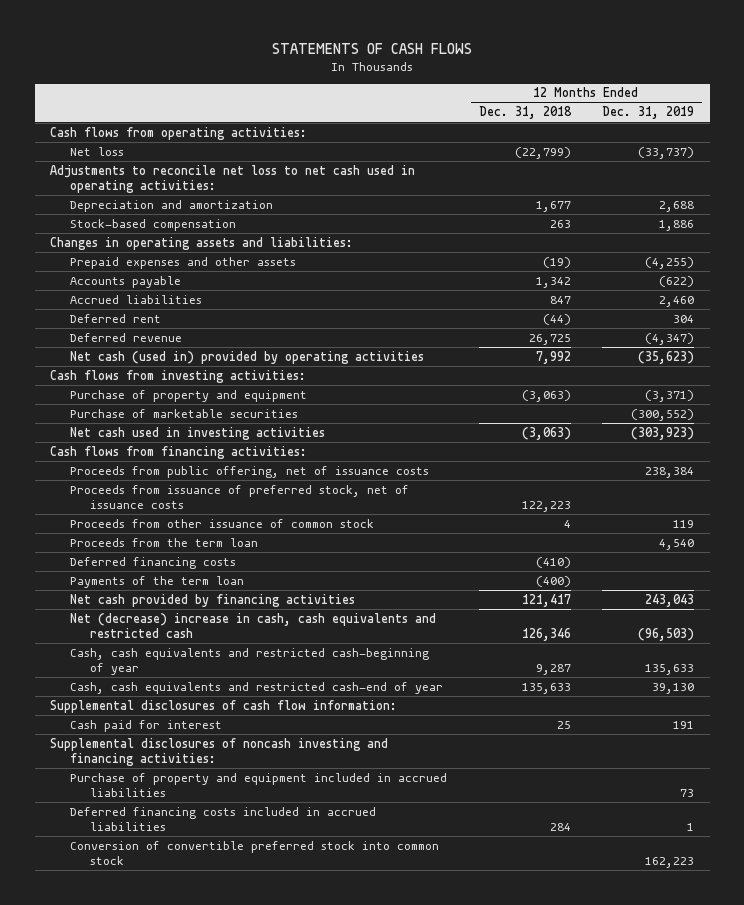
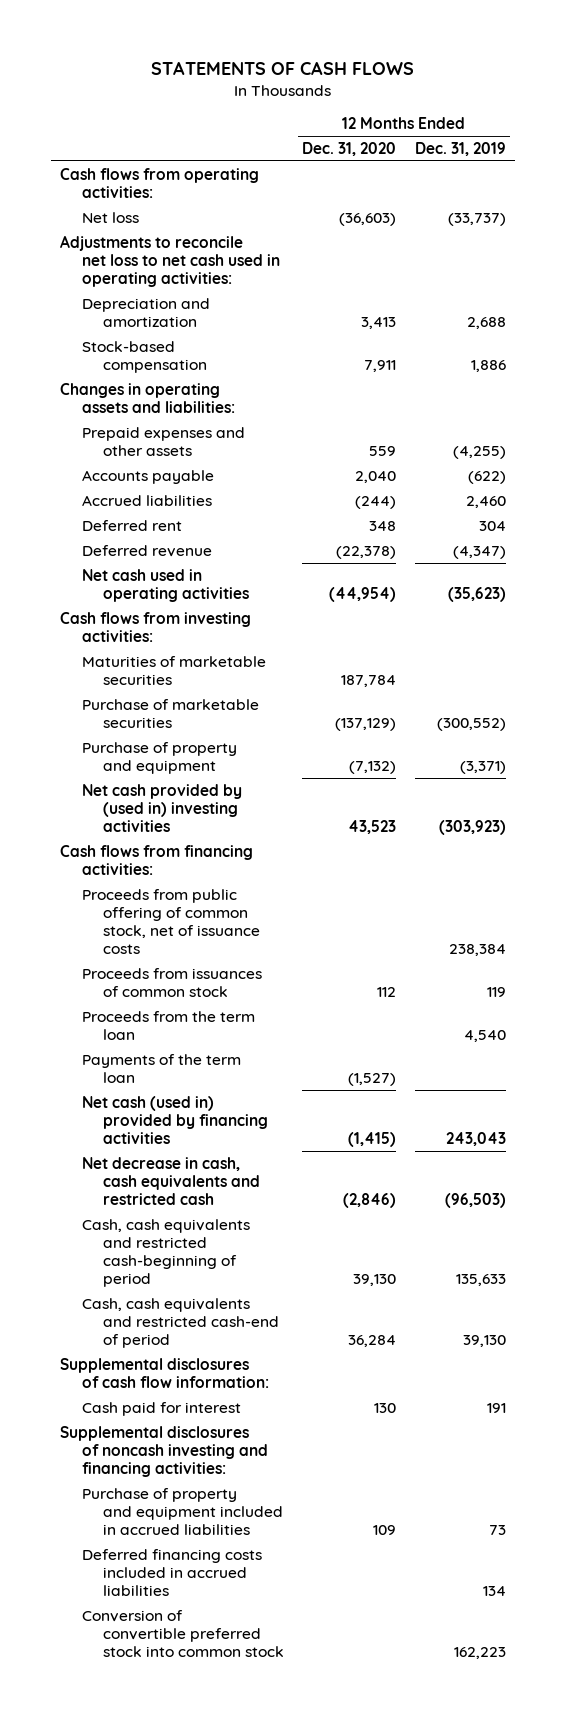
- | 12 Months Ended Dec. 31, 2018 | 12 Months Ended Dec. 31, 2019
+ | 12 Months Ended Dec. 31, 2020 | 12 Months Ended Dec. 31, 2019
- Net cash (used in) provided by operating activities | 7,992 | (35,623)
+ Net cash used in operating activities | (44,954) | (35,623)
+ Maturities of marketable securities | 187,784 |
- Net cash used in investing activities | (3,063) | (303,923)
moved down: Purchase of property and equipment | (7,132) | (3,371)
+ Net cash provided by (used in) investing activities | 43,523 | (303,923)
- Proceeds from public offering, net of issuance costs | | 238,384
- Proceeds from issuance of preferred stock, net of issuance costs | 122,223 |
- Proceeds from other issuance of common stock | 4 | 119
+ Proceeds from public offering of common stock, net of issuance costs | | 238,384
+ Proceeds from issuances of common stock | 112 | 119
- Deferred financing costs | (410) |
- Net cash provided by financing activities | 121,417 | 243,043
- Net (decrease) increase in cash, cash equivalents and restricted cash | 126,346 | (96,503)
- Cash, cash equivalents and restricted cash-beginning of year | 9,287 | 135,633
- Cash, cash equivalents and restricted cash-end of year | 135,633 | 39,130
+ Net cash (used in) provided by financing activities | (1,415) | 243,043
+ Net decrease in cash, cash equivalents and restricted cash | (2,846) | (96,503)
+ Cash, cash equivalents and restricted cash-beginning of period | 39,130 | 135,633
+ Cash, cash equivalents and restricted cash-end of period | 36,284 | 39,130
- Deferred financing costs included in accrued liabilities | 284 | 1
+ Deferred financing costs included in accrued liabilities | | 134

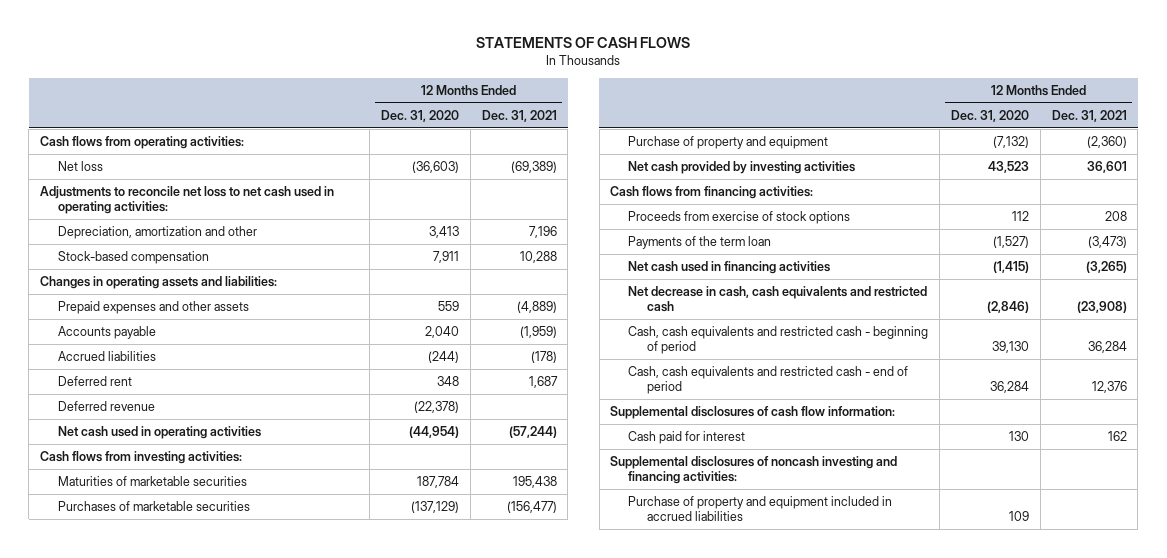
- | 12 Months Ended Dec. 31, 2020 | 12 Months Ended Dec. 31, 2019
+ | 12 Months Ended Dec. 31, 2020 | 12 Months Ended Dec. 31, 2021
- Depreciation and amortization | 3,413 | 2,688
+ Depreciation, amortization and other | 3,413 | 7,196
- Purchase of marketable securities | (137,129) | (300,552)
+ Purchases of marketable securities | (137,129) | (156,477)
- Net cash provided by (used in) investing activities | 43,523 | (303,923)
+ Net cash provided by investing activities | 43,523 | 36,601
- Proceeds from public offering of common stock, net of issuance costs | | 238,384
- Proceeds from issuances of common stock | 112 | 119
- Proceeds from the term loan | | 4,540
+ Proceeds from exercise of stock options | 112 | 208
- Net cash (used in) provided by financing activities | (1,415) | 243,043
+ Net cash used in financing activities | (1,415) | (3,265)
- Cash, cash equivalents and restricted cash-beginning of period | 39,130 | 135,633
- Cash, cash equivalents and restricted cash-end of period | 36,284 | 39,130
+ Cash, cash equivalents and restricted cash - beginning of period | 39,130 | 36,284
+ Cash, cash equivalents and restricted cash - end of period | 36,284 | 12,376
- Deferred financing costs included in accrued liabilities | | 134
- Conversion of convertible preferred stock into common stock | | 162,223

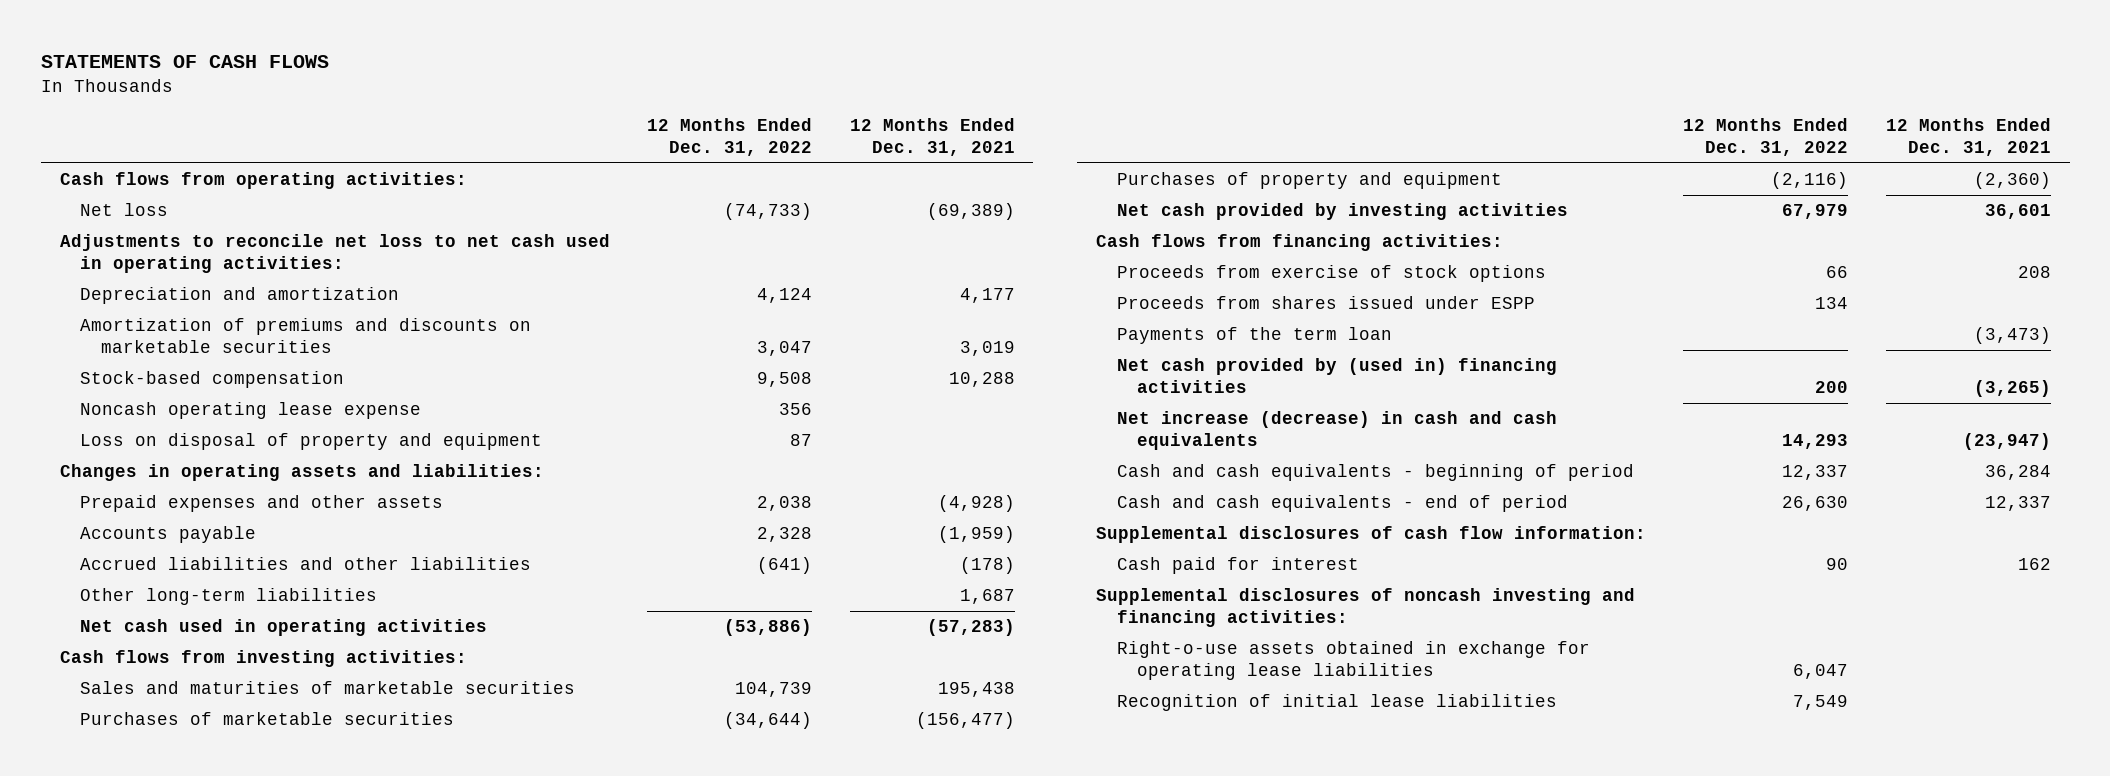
- | 12 Months Ended Dec. 31, 2020 | 12 Months Ended Dec. 31, 2021
+ | 12 Months Ended Dec. 31, 2022 | 12 Months Ended Dec. 31, 2021
- Depreciation, amortization and other | 3,413 | 7,196
+ Depreciation and amortization | 4,124 | 4,177
+ Amortization of premiums and discounts on marketable securities | 3,047 | 3,019
+ Noncash operating lease expense | 356 |
+ Loss on disposal of property and equipment | 87 |
- Prepaid expenses and other assets | 559 | (4,889)
+ Prepaid expenses and other assets | 2,038 | (4,928)
- Accrued liabilities | (244) | (178)
- Deferred rent | 348 | 1,687
- Deferred revenue | (22,378) |
- Net cash used in operating activities | (44,954) | (57,244)
+ Accrued liabilities and other liabilities | (641) | (178)
+ Other long-term liabilities | | 1,687
+ Net cash used in operating activities | (53,886) | (57,283)
- Maturities of marketable securities | 187,784 | 195,438
+ Sales and maturities of marketable securities | 104,739 | 195,438
- Purchase of property and equipment | (7,132) | (2,360)
+ Purchases of property and equipment | (2,116) | (2,360)
+ Proceeds from shares issued under ESPP | 134 |
- Net cash used in financing activities | (1,415) | (3,265)
- Net decrease in cash, cash equivalents and restricted cash | (2,846) | (23,908)
- Cash, cash equivalents and restricted cash - beginning of period | 39,130 | 36,284
- Cash, cash equivalents and restricted cash - end of period | 36,284 | 12,376
+ Net cash provided by (used in) financing activities | 200 | (3,265)
+ Net increase (decrease) in cash and cash equivalents | 14,293 | (23,947)
+ Cash and cash equivalents - beginning of period | 12,337 | 36,284
+ Cash and cash equivalents - end of period | 26,630 | 12,337
- Purchase of property and equipment included in accrued liabilities | 109 |
+ Right-o-use assets obtained in exchange for operating lease liabilities | 6,047 |
+ Recognition of initial lease liabilities | 7,549 |

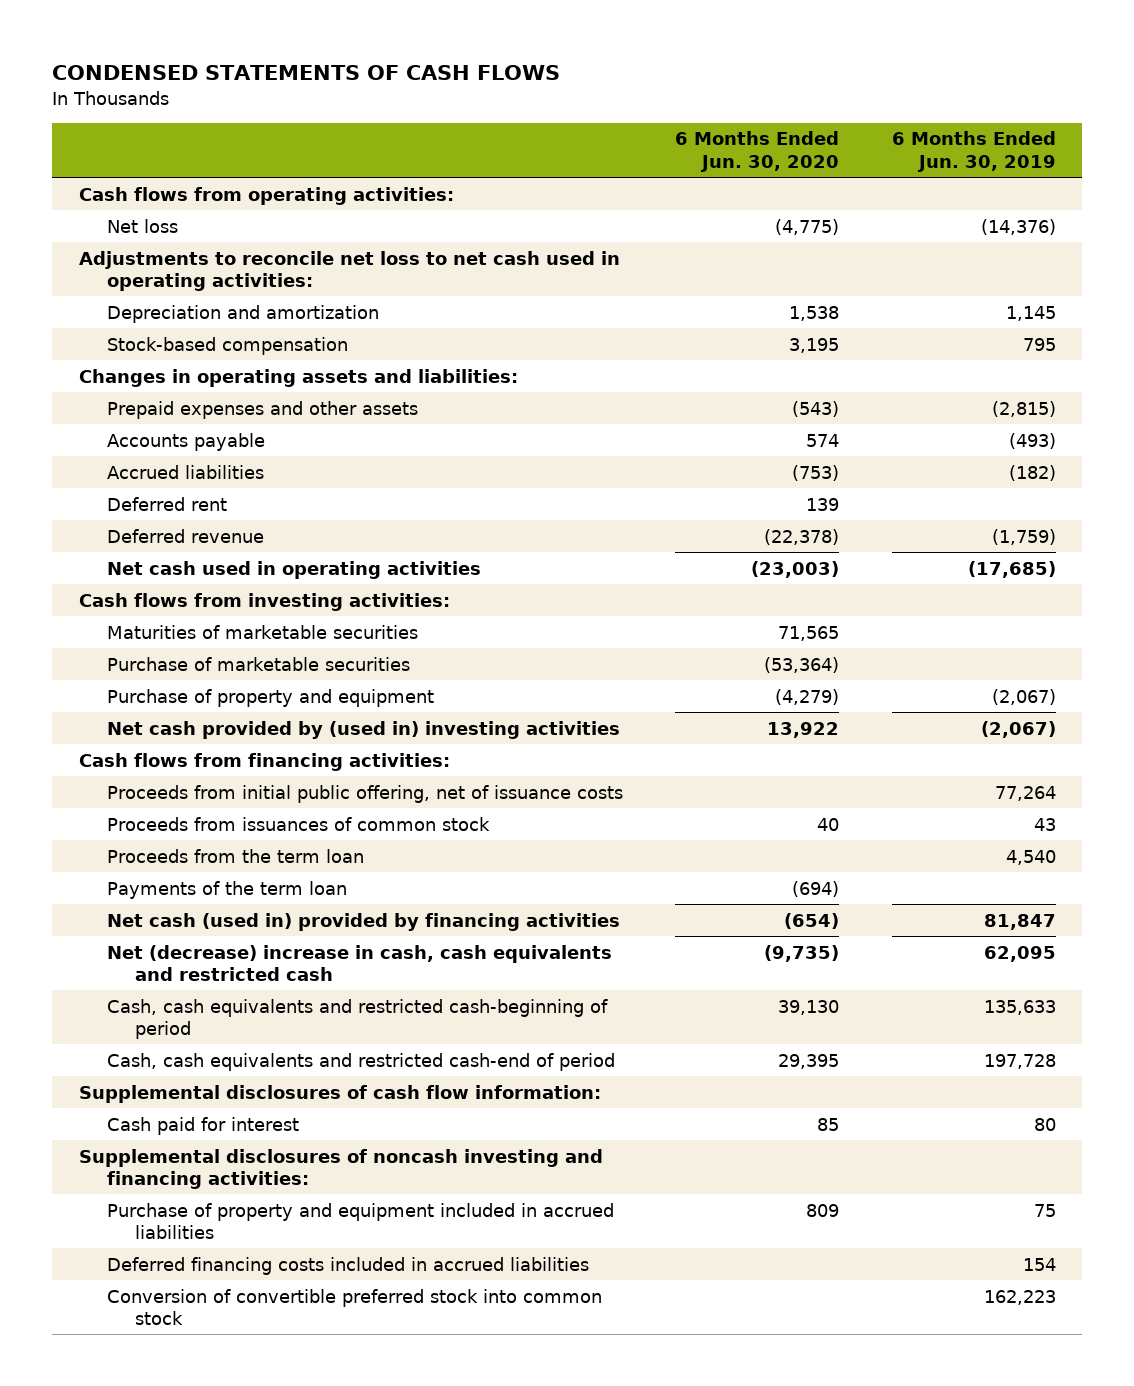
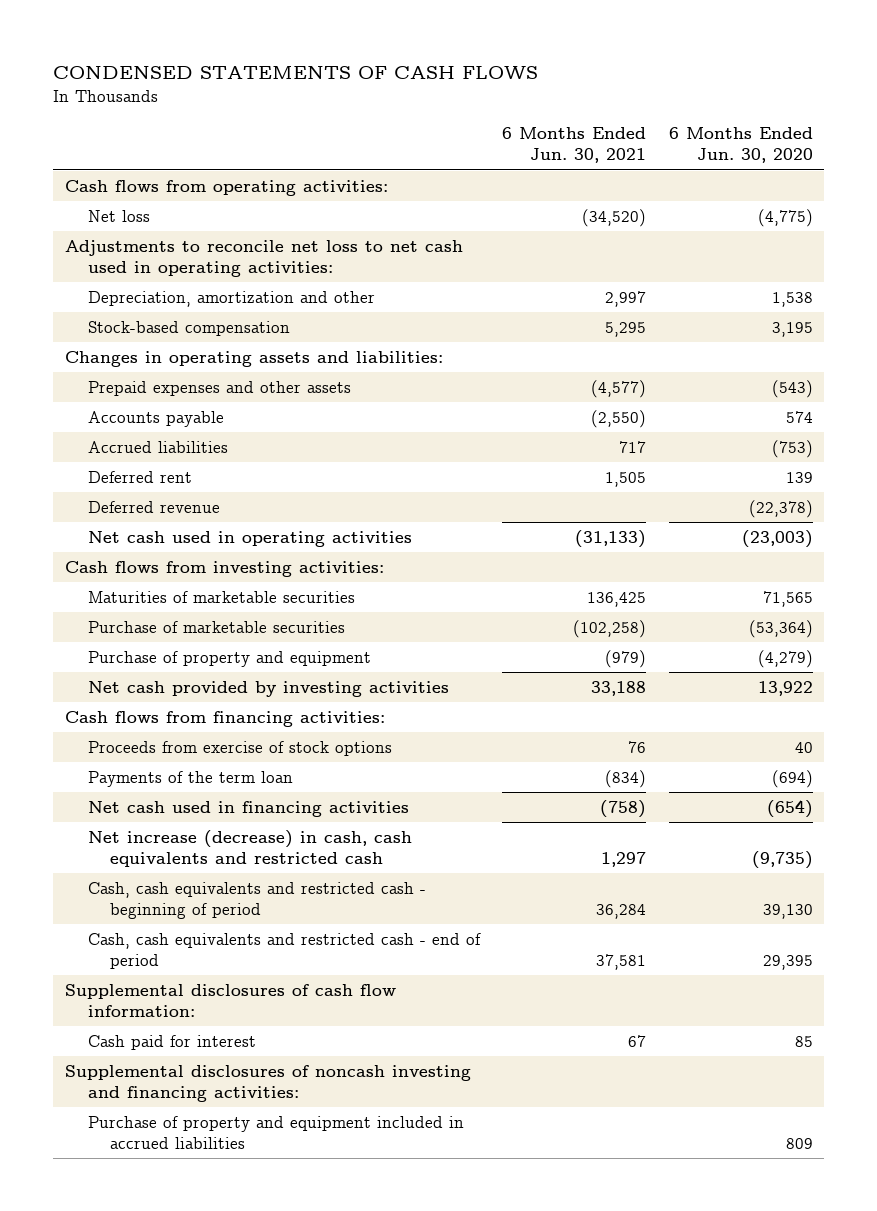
- | 6 Months Ended Jun. 30, 2020 | 6 Months Ended Jun. 30, 2019
+ | 6 Months Ended Jun. 30, 2021 | 6 Months Ended Jun. 30, 2020
- Depreciation and amortization | 1,538 | 1,145
+ Depreciation, amortization and other | 2,997 | 1,538
- Net cash provided by (used in) investing activities | 13,922 | (2,067)
+ Net cash provided by investing activities | 33,188 | 13,922
- Proceeds from initial public offering, net of issuance costs | | 77,264
- Proceeds from issuances of common stock | 40 | 43
- Proceeds from the term loan | | 4,540
+ Proceeds from exercise of stock options | 76 | 40
- Net cash (used in) provided by financing activities | (654) | 81,847
- Net (decrease) increase in cash, cash equivalents and restricted cash | (9,735) | 62,095
- Cash, cash equivalents and restricted cash-beginning of period | 39,130 | 135,633
- Cash, cash equivalents and restricted cash-end of period | 29,395 | 197,728
+ Net cash used in financing activities | (758) | (654)
+ Net increase (decrease) in cash, cash equivalents and restricted cash | 1,297 | (9,735)
+ Cash, cash equivalents and restricted cash - beginning of period | 36,284 | 39,130
+ Cash, cash equivalents and restricted cash - end of period | 37,581 | 29,395
- Deferred financing costs included in accrued liabilities | | 154
- Conversion of convertible preferred stock into common stock | | 162,223

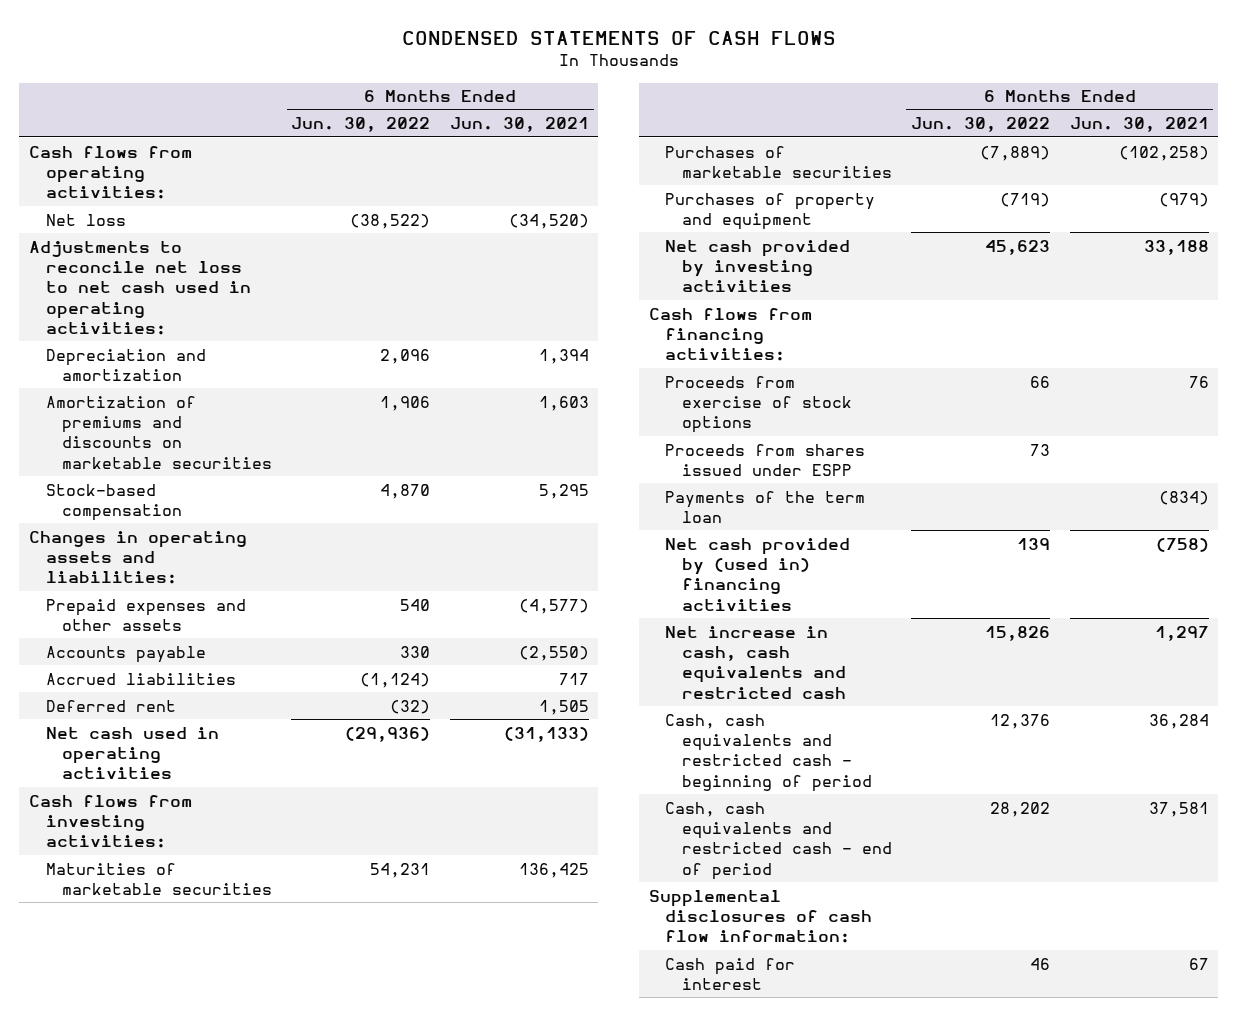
- | 6 Months Ended Jun. 30, 2021 | 6 Months Ended Jun. 30, 2020
+ | 6 Months Ended Jun. 30, 2022 | 6 Months Ended Jun. 30, 2021
- Depreciation, amortization and other | 2,997 | 1,538
+ Depreciation and amortization | 2,096 | 1,394
+ Amortization of premiums and discounts on marketable securities | 1,906 | 1,603
- Deferred revenue | | (22,378)
- Purchase of marketable securities | (102,258) | (53,364)
- Purchase of property and equipment | (979) | (4,279)
+ Purchases of marketable securities | (7,889) | (102,258)
+ Purchases of property and equipment | (719) | (979)
+ Proceeds from shares issued under ESPP | 73 |
- Net cash used in financing activities | (758) | (654)
- Net increase (decrease) in cash, cash equivalents and restricted cash | 1,297 | (9,735)
+ Net cash provided by (used in) financing activities | 139 | (758)
+ Net increase in cash, cash equivalents and restricted cash | 15,826 | 1,297
- Supplemental disclosures of noncash investing and financing activities:
- Purchase of property and equipment included in accrued liabilities | | 809

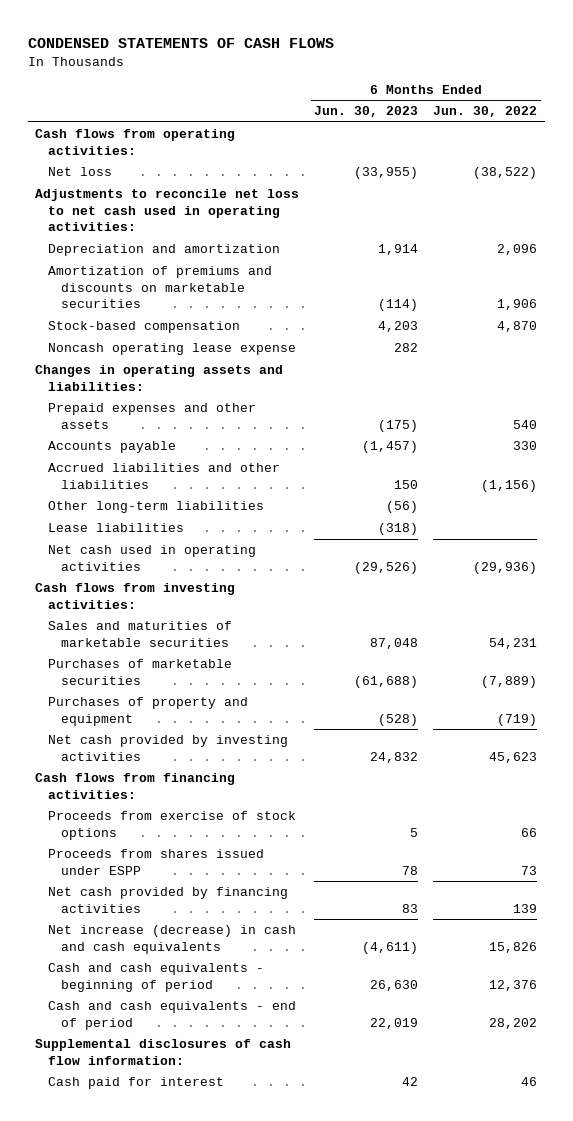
- | 6 Months Ended Jun. 30, 2022 | 6 Months Ended Jun. 30, 2021
+ | 6 Months Ended Jun. 30, 2023 | 6 Months Ended Jun. 30, 2022
+ Noncash operating lease expense | 282 |
- Accrued liabilities | (1,124) | 717
- Deferred rent | (32) | 1,505
+ Accrued liabilities and other liabilities | 150 | (1,156)
+ Other long-term liabilities | (56) |
+ Lease liabilities | (318) |
- Maturities of marketable securities | 54,231 | 136,425
+ Sales and maturities of marketable securities | 87,048 | 54,231
- Payments of the term loan | | (834)
- Net cash provided by (used in) financing activities | 139 | (758)
- Net increase in cash, cash equivalents and restricted cash | 15,826 | 1,297
- Cash, cash equivalents and restricted cash - beginning of period | 12,376 | 36,284
- Cash, cash equivalents and restricted cash - end of period | 28,202 | 37,581
+ Net cash provided by financing activities | 83 | 139
+ Net increase (decrease) in cash and cash equivalents | (4,611) | 15,826
+ Cash and cash equivalents - beginning of period | 26,630 | 12,376
+ Cash and cash equivalents - end of period | 22,019 | 28,202

